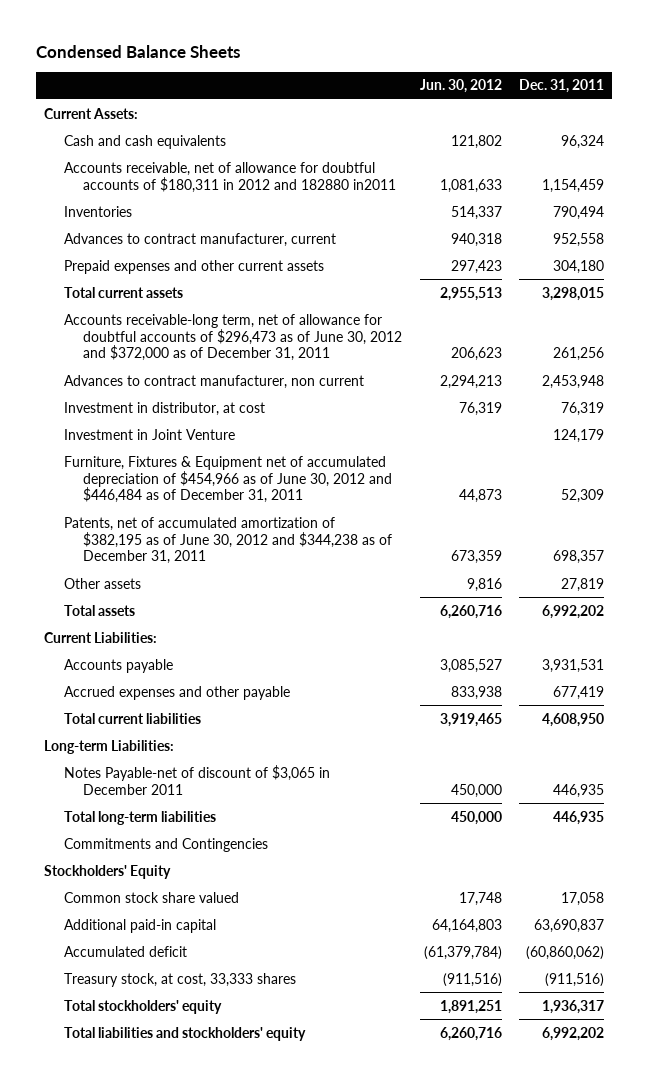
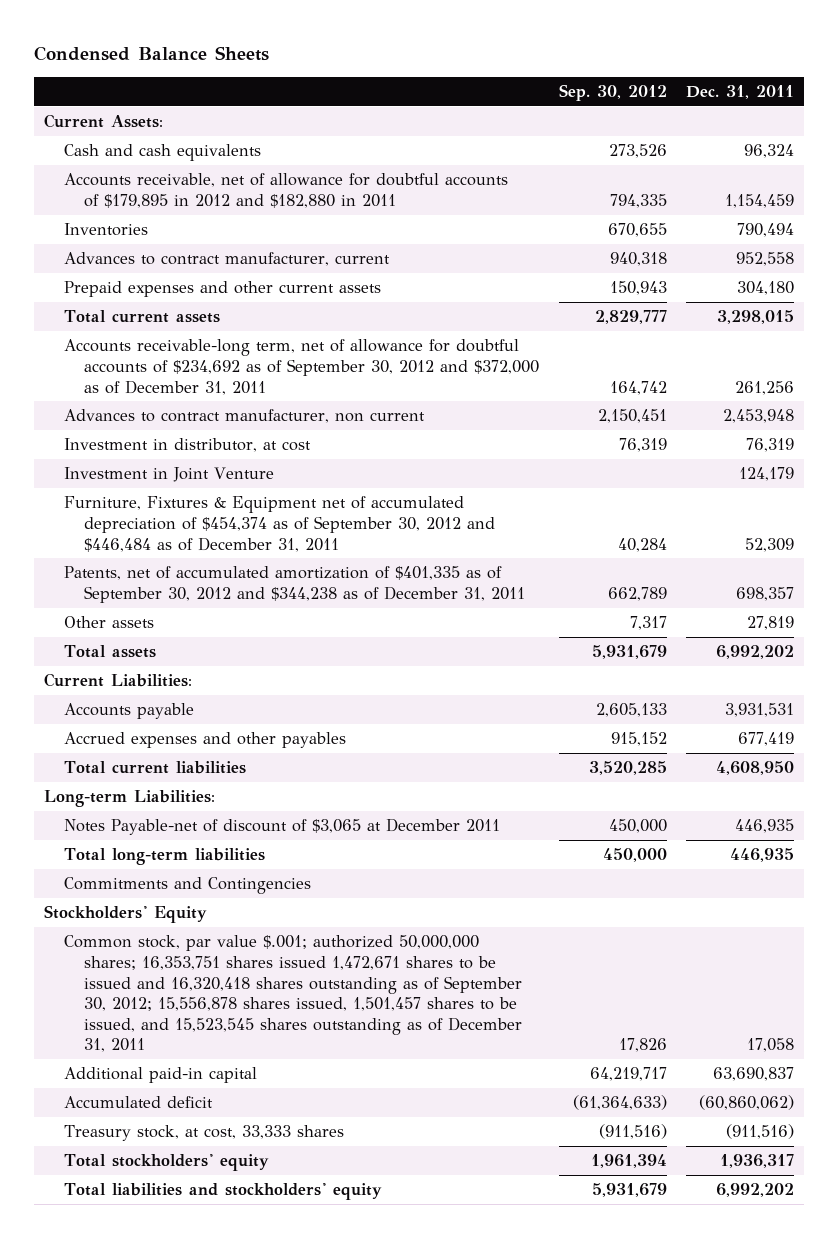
- | Jun. 30, 2012 | Dec. 31, 2011
+ | Sep. 30, 2012 | Dec. 31, 2011
- Accounts receivable, net of allowance for doubtful accounts of $180,311 in 2012 and 182880 in2011 | 1,081,633 | 1,154,459
+ Accounts receivable, net of allowance for doubtful accounts of $179,895 in 2012 and $182,880 in 2011 | 794,335 | 1,154,459
- Accounts receivable-long term, net of allowance for doubtful accounts of $296,473 as of June 30, 2012 and $372,000 as of December 31, 2011 | 206,623 | 261,256
+ Accounts receivable-long term, net of allowance for doubtful accounts of $234,692 as of September 30, 2012 and $372,000 as of December 31, 2011 | 164,742 | 261,256
- Furniture, Fixtures & Equipment net of accumulated depreciation of $454,966 as of June 30, 2012 and $446,484 as of December 31, 2011 | 44,873 | 52,309
- Patents, net of accumulated amortization of $382,195 as of June 30, 2012 and $344,238 as of December 31, 2011 | 673,359 | 698,357
+ Furniture, Fixtures & Equipment net of accumulated depreciation of $454,374 as of September 30, 2012 and $446,484 as of December 31, 2011 | 40,284 | 52,309
+ Patents, net of accumulated amortization of $401,335 as of September 30, 2012 and $344,238 as of December 31, 2011 | 662,789 | 698,357
- Accrued expenses and other payable | 833,938 | 677,419
+ Accrued expenses and other payables | 915,152 | 677,419
- Notes Payable-net of discount of $3,065 in December 2011 | 450,000 | 446,935
+ Notes Payable-net of discount of $3,065 at December 2011 | 450,000 | 446,935
- Common stock share valued | 17,748 | 17,058
+ Common stock, par value $.001; authorized 50,000,000 shares; 16,353,751 shares issued 1,472,671 shares to be issued and 16,320,418 shares outstanding as of September 30, 2012; 15,556,878 shares issued, 1,501,457 shares to be issued, and 15,523,545 shares outstanding as of December 31, 2011 | 17,826 | 17,058

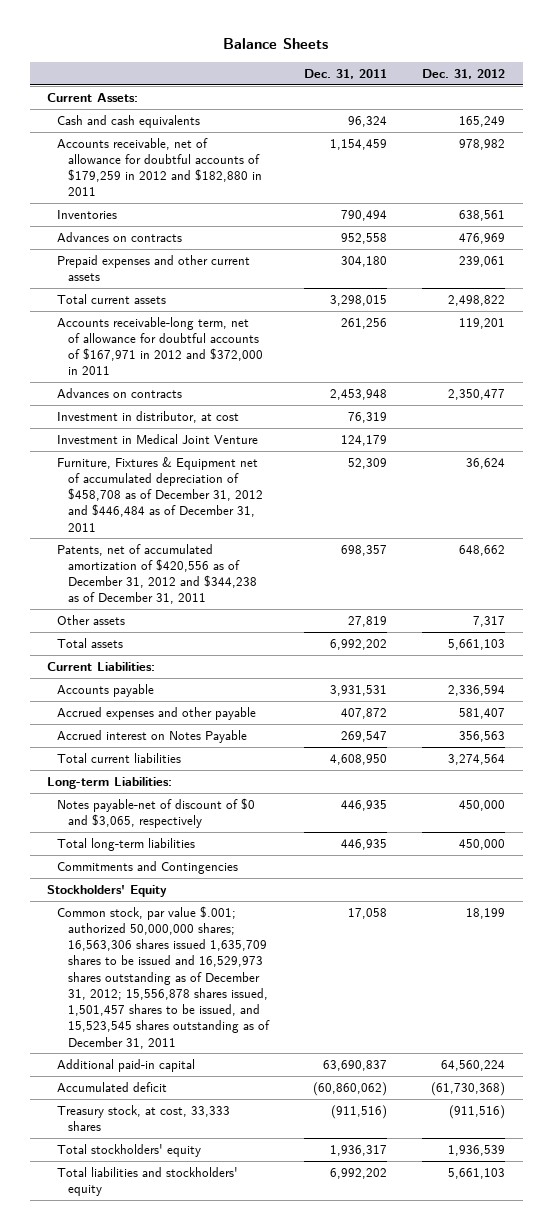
- Condensed Balance Sheets
+ Balance Sheets
- | Sep. 30, 2012 | Dec. 31, 2011
+ | Dec. 31, 2011 | Dec. 31, 2012
- Accounts receivable, net of allowance for doubtful accounts of $179,895 in 2012 and $182,880 in 2011 | 794,335 | 1,154,459
+ Accounts receivable, net of allowance for doubtful accounts of $179,259 in 2012 and $182,880 in 2011 | 1,154,459 | 978,982
- Advances to contract manufacturer, current | 940,318 | 952,558
+ Advances on contracts | 952,558 | 476,969
- Accounts receivable-long term, net of allowance for doubtful accounts of $234,692 as of September 30, 2012 and $372,000 as of December 31, 2011 | 164,742 | 261,256
- Advances to contract manufacturer, non current | 2,150,451 | 2,453,948
+ Accounts receivable-long term, net of allowance for doubtful accounts of $167,971 in 2012 and $372,000 in 2011 | 261,256 | 119,201
+ Advances on contracts | 2,453,948 | 2,350,477
- Investment in Joint Venture | | 124,179
- Furniture, Fixtures & Equipment net of accumulated depreciation of $454,374 as of September 30, 2012 and $446,484 as of December 31, 2011 | 40,284 | 52,309
- Patents, net of accumulated amortization of $401,335 as of September 30, 2012 and $344,238 as of December 31, 2011 | 662,789 | 698,357
+ Investment in Medical Joint Venture | 124,179 |
+ Furniture, Fixtures & Equipment net of accumulated depreciation of $458,708 as of December 31, 2012 and $446,484 as of December 31, 2011 | 52,309 | 36,624
+ Patents, net of accumulated amortization of $420,556 as of December 31, 2012 and $344,238 as of December 31, 2011 | 698,357 | 648,662
- Accrued expenses and other payables | 915,152 | 677,419
+ Accrued expenses and other payable | 407,872 | 581,407
+ Accrued interest on Notes Payable | 269,547 | 356,563
- Notes Payable-net of discount of $3,065 at December 2011 | 450,000 | 446,935
+ Notes payable-net of discount of $0 and $3,065, respectively | 446,935 | 450,000
- Common stock, par value $.001; authorized 50,000,000 shares; 16,353,751 shares issued 1,472,671 shares to be issued and 16,320,418 shares outstanding as of September 30, 2012; 15,556,878 shares issued, 1,501,457 shares to be issued, and 15,523,545 shares outstanding as of December 31, 2011 | 17,826 | 17,058
+ Common stock, par value $.001; authorized 50,000,000 shares; 16,563,306 shares issued 1,635,709 shares to be issued and 16,529,973 shares outstanding as of December 31, 2012; 15,556,878 shares issued, 1,501,457 shares to be issued, and 15,523,545 shares outstanding as of December 31, 2011 | 17,058 | 18,199

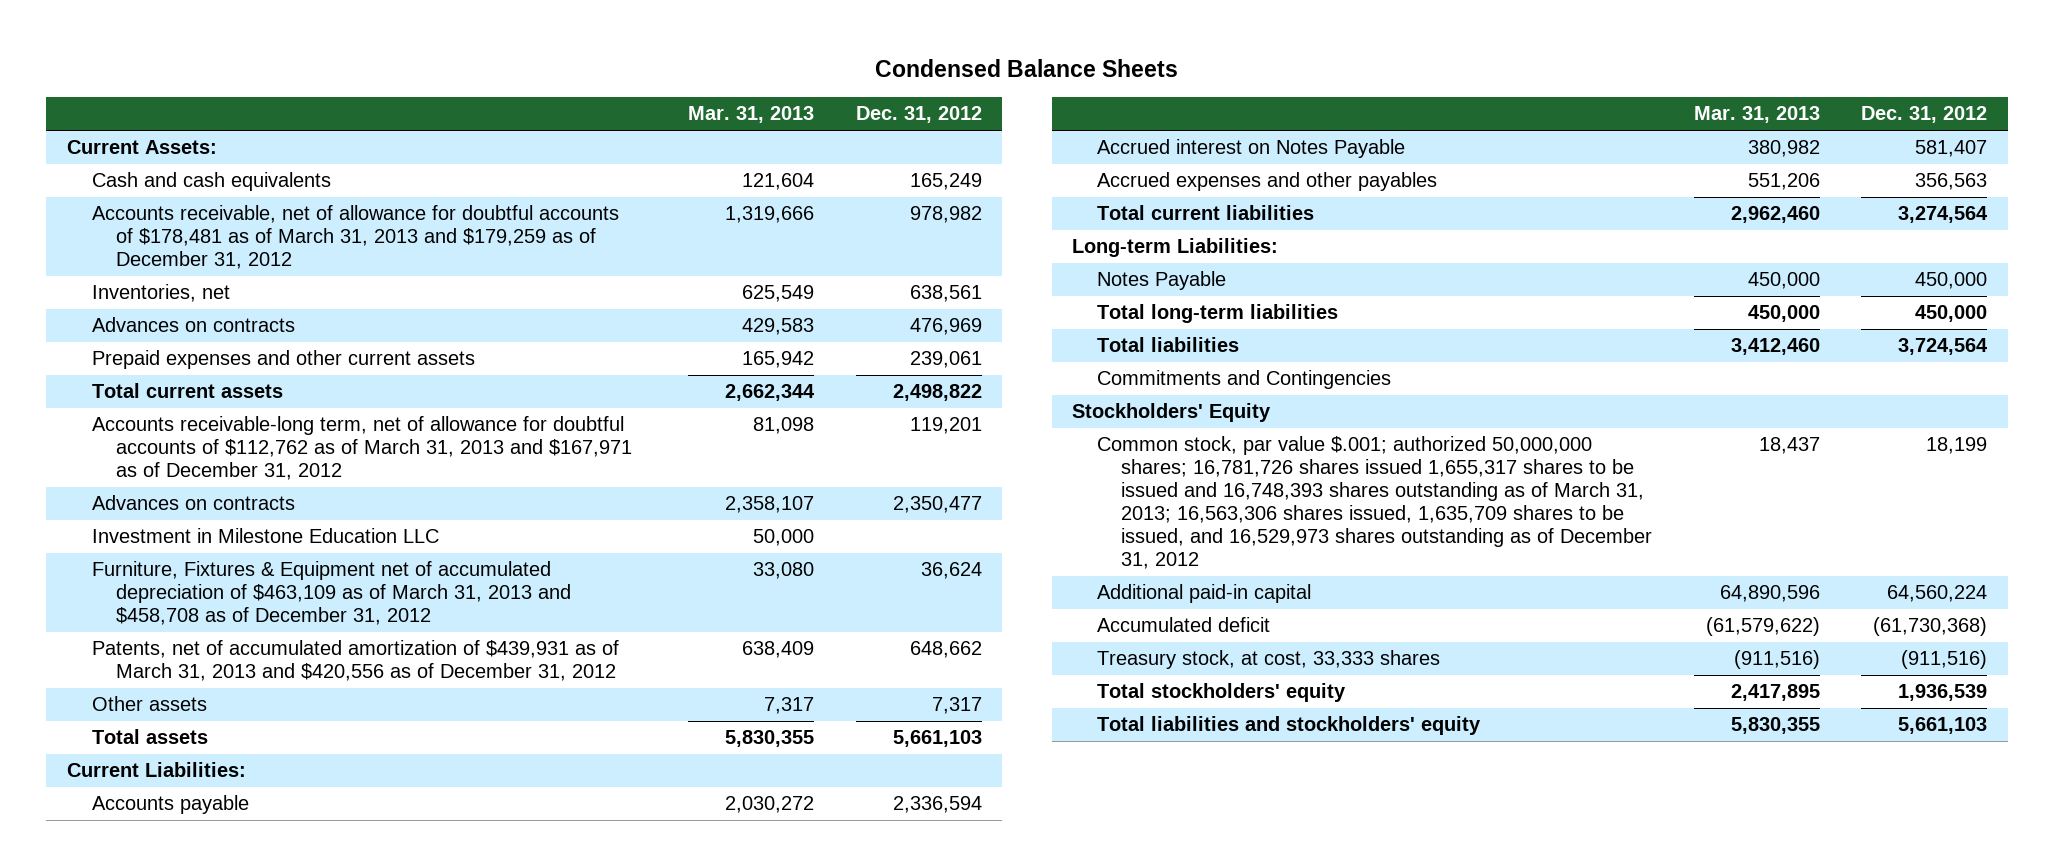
- Balance Sheets
+ Condensed Balance Sheets
- | Dec. 31, 2011 | Dec. 31, 2012
+ | Mar. 31, 2013 | Dec. 31, 2012
- Accounts receivable, net of allowance for doubtful accounts of $179,259 in 2012 and $182,880 in 2011 | 1,154,459 | 978,982
- Inventories | 790,494 | 638,561
+ Accounts receivable, net of allowance for doubtful accounts of $178,481 as of March 31, 2013 and $179,259 as of December 31, 2012 | 1,319,666 | 978,982
+ Inventories, net | 625,549 | 638,561
- Accounts receivable-long term, net of allowance for doubtful accounts of $167,971 in 2012 and $372,000 in 2011 | 261,256 | 119,201
+ Accounts receivable-long term, net of allowance for doubtful accounts of $112,762 as of March 31, 2013 and $167,971 as of December 31, 2012 | 81,098 | 119,201
- Investment in distributor, at cost | 76,319 |
- Investment in Medical Joint Venture | 124,179 |
- Furniture, Fixtures & Equipment net of accumulated depreciation of $458,708 as of December 31, 2012 and $446,484 as of December 31, 2011 | 52,309 | 36,624
- Patents, net of accumulated amortization of $420,556 as of December 31, 2012 and $344,238 as of December 31, 2011 | 698,357 | 648,662
+ Investment in Milestone Education LLC | 50,000 |
+ Furniture, Fixtures & Equipment net of accumulated depreciation of $463,109 as of March 31, 2013 and $458,708 as of December 31, 2012 | 33,080 | 36,624
+ Patents, net of accumulated amortization of $439,931 as of March 31, 2013 and $420,556 as of December 31, 2012 | 638,409 | 648,662
- Accrued expenses and other payable | 407,872 | 581,407
- Accrued interest on Notes Payable | 269,547 | 356,563
+ Accrued interest on Notes Payable | 380,982 | 581,407
+ Accrued expenses and other payables | 551,206 | 356,563
- Notes payable-net of discount of $0 and $3,065, respectively | 446,935 | 450,000
+ Notes Payable | 450,000 | 450,000
+ Total liabilities | 3,412,460 | 3,724,564
- Common stock, par value $.001; authorized 50,000,000 shares; 16,563,306 shares issued 1,635,709 shares to be issued and 16,529,973 shares outstanding as of December 31, 2012; 15,556,878 shares issued, 1,501,457 shares to be issued, and 15,523,545 shares outstanding as of December 31, 2011 | 17,058 | 18,199
+ Common stock, par value $.001; authorized 50,000,000 shares; 16,781,726 shares issued 1,655,317 shares to be issued and 16,748,393 shares outstanding as of March 31, 2013; 16,563,306 shares issued, 1,635,709 shares to be issued, and 16,529,973 shares outstanding as of December 31, 2012 | 18,437 | 18,199

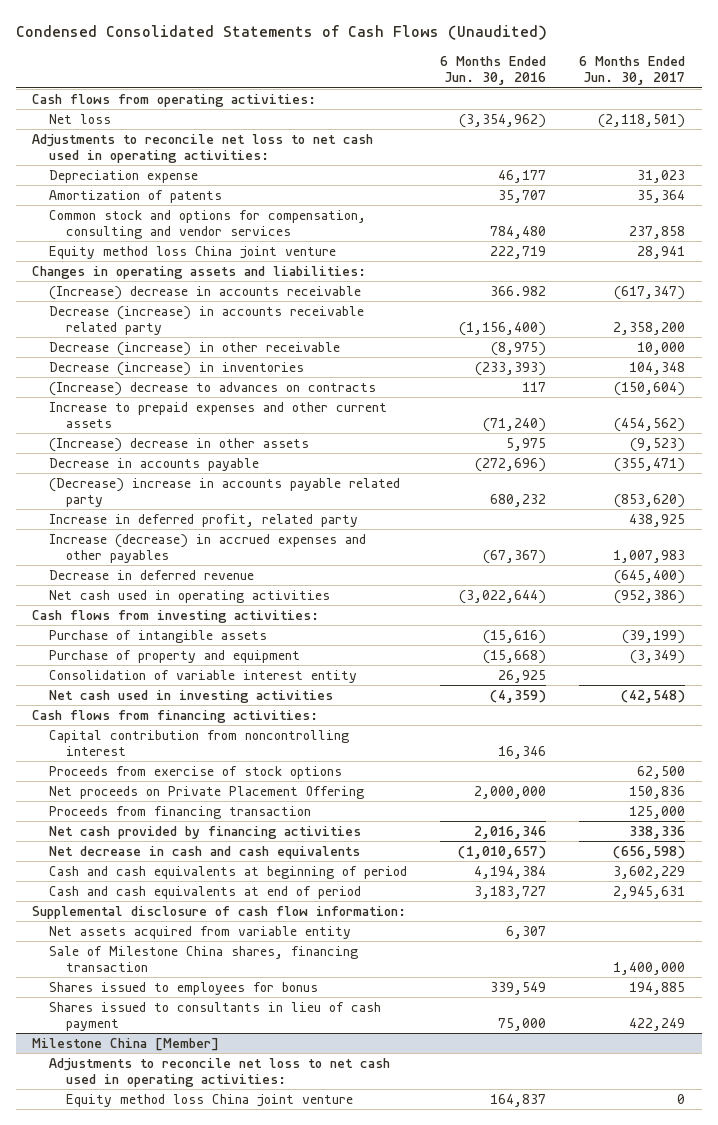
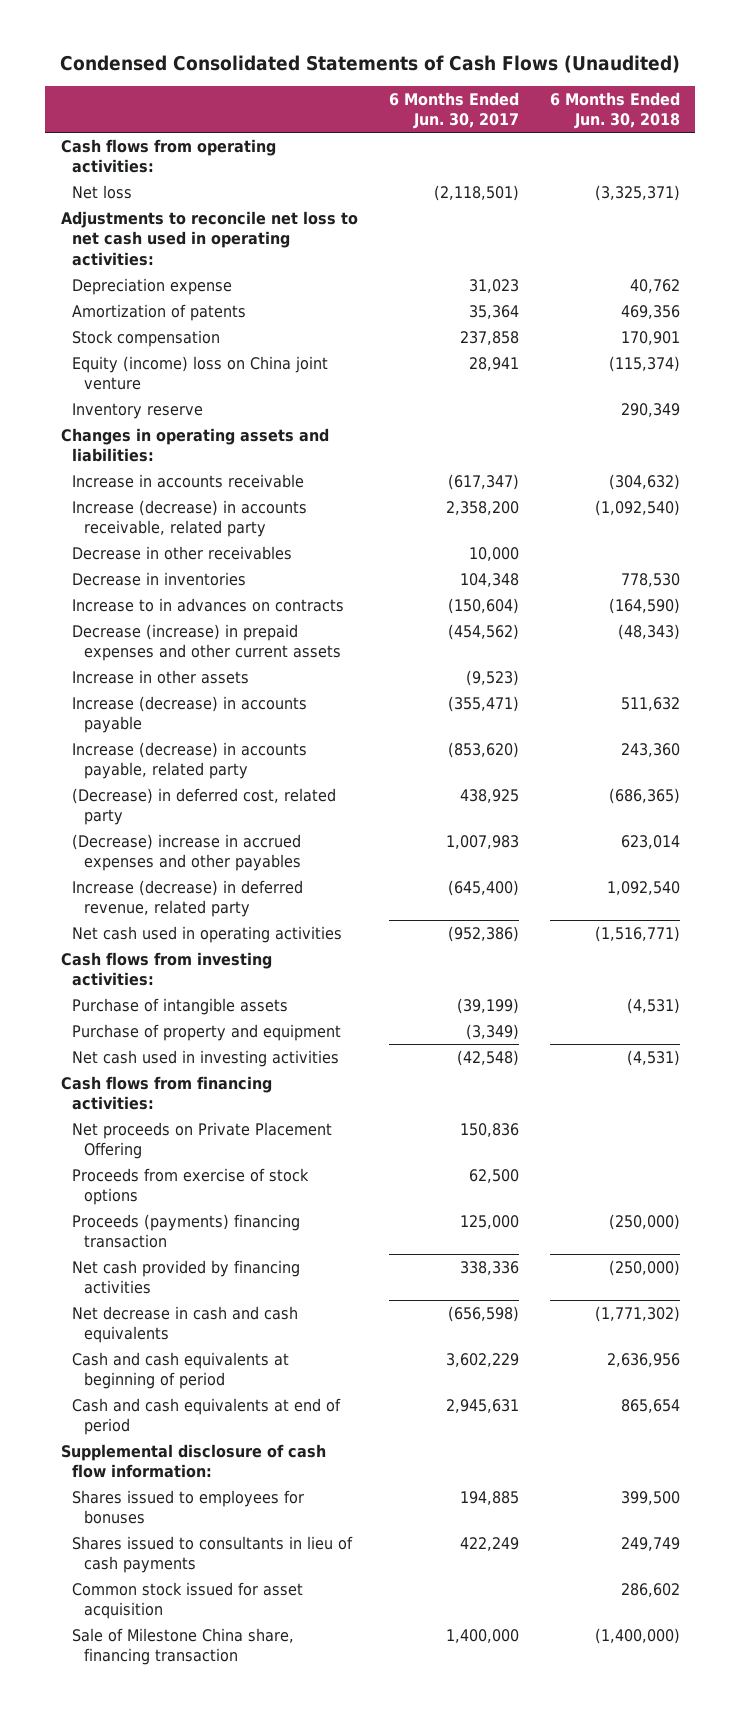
- | 6 Months Ended Jun. 30, 2016 | 6 Months Ended Jun. 30, 2017
+ | 6 Months Ended Jun. 30, 2017 | 6 Months Ended Jun. 30, 2018
- Common stock and options for compensation, consulting and vendor services | 784,480 | 237,858
- Equity method loss China joint venture | 222,719 | 28,941
+ Stock compensation | 237,858 | 170,901
+ Equity (income) loss on China joint venture | 28,941 | (115,374)
+ Inventory reserve | | 290,349
- (Increase) decrease in accounts receivable | 366.982 | (617,347)
- Decrease (increase) in accounts receivable related party | (1,156,400) | 2,358,200
- Decrease (increase) in other receivable | (8,975) | 10,000
- Decrease (increase) in inventories | (233,393) | 104,348
- (Increase) decrease to advances on contracts | 117 | (150,604)
- Increase to prepaid expenses and other current assets | (71,240) | (454,562)
- (Increase) decrease in other assets | 5,975 | (9,523)
- Decrease in accounts payable | (272,696) | (355,471)
- (Decrease) increase in accounts payable related party | 680,232 | (853,620)
- Increase in deferred profit, related party | | 438,925
- Increase (decrease) in accrued expenses and other payables | (67,367) | 1,007,983
- Decrease in deferred revenue | | (645,400)
+ Increase in accounts receivable | (617,347) | (304,632)
+ Increase (decrease) in accounts receivable, related party | 2,358,200 | (1,092,540)
+ Decrease in other receivables | 10,000 |
+ Decrease in inventories | 104,348 | 778,530
+ Increase to in advances on contracts | (150,604) | (164,590)
+ Decrease (increase) in prepaid expenses and other current assets | (454,562) | (48,343)
+ Increase in other assets | (9,523) |
+ Increase (decrease) in accounts payable | (355,471) | 511,632
+ Increase (decrease) in accounts payable, related party | (853,620) | 243,360
+ (Decrease) in deferred cost, related party | 438,925 | (686,365)
+ (Decrease) increase in accrued expenses and other payables | 1,007,983 | 623,014
+ Increase (decrease) in deferred revenue, related party | (645,400) | 1,092,540
- Consolidation of variable interest entity | 26,925 |
- Capital contribution from noncontrolling interest | 16,346 |
- Proceeds from financing transaction | | 125,000
moved down: Proceeds from exercise of stock options | 62,500 |
+ Proceeds (payments) financing transaction | 125,000 | (250,000)
- Net assets acquired from variable entity | 6,307 |
- Sale of Milestone China shares, financing transaction | | 1,400,000
- Shares issued to employees for bonus | 339,549 | 194,885
- Shares issued to consultants in lieu of cash payment | 75,000 | 422,249
- Milestone China [Member]
- Adjustments to reconcile net loss to net cash used in operating activities:
- Equity method loss China joint venture | 164,837 | 0
+ Shares issued to employees for bonuses | 194,885 | 399,500
+ Shares issued to consultants in lieu of cash payments | 422,249 | 249,749
+ Common stock issued for asset acquisition | | 286,602
+ Sale of Milestone China share, financing transaction | 1,400,000 | (1,400,000)

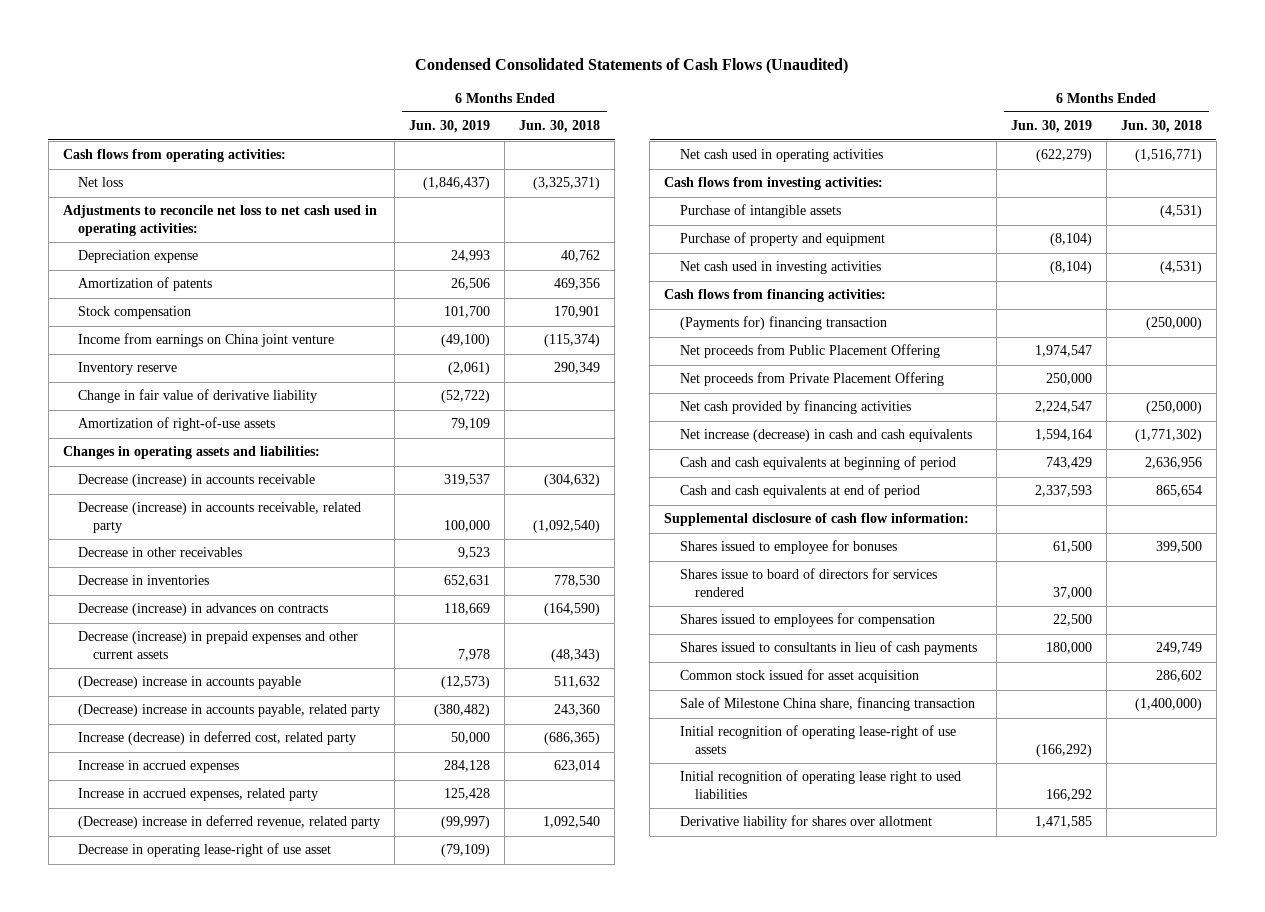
- | 6 Months Ended Jun. 30, 2017 | 6 Months Ended Jun. 30, 2018
+ | 6 Months Ended Jun. 30, 2019 | 6 Months Ended Jun. 30, 2018
- Equity (income) loss on China joint venture | 28,941 | (115,374)
+ Income from earnings on China joint venture | (49,100) | (115,374)
+ Change in fair value of derivative liability | (52,722) |
+ Amortization of right-of-use assets | 79,109 |
- Increase in accounts receivable | (617,347) | (304,632)
- Increase (decrease) in accounts receivable, related party | 2,358,200 | (1,092,540)
+ Decrease (increase) in accounts receivable | 319,537 | (304,632)
+ Decrease (increase) in accounts receivable, related party | 100,000 | (1,092,540)
- Increase to in advances on contracts | (150,604) | (164,590)
+ Decrease (increase) in advances on contracts | 118,669 | (164,590)
- Increase in other assets | (9,523) |
- Increase (decrease) in accounts payable | (355,471) | 511,632
- Increase (decrease) in accounts payable, related party | (853,620) | 243,360
- (Decrease) in deferred cost, related party | 438,925 | (686,365)
- (Decrease) increase in accrued expenses and other payables | 1,007,983 | 623,014
- Increase (decrease) in deferred revenue, related party | (645,400) | 1,092,540
+ (Decrease) increase in accounts payable | (12,573) | 511,632
+ (Decrease) increase in accounts payable, related party | (380,482) | 243,360
+ Increase (decrease) in deferred cost, related party | 50,000 | (686,365)
+ Increase in accrued expenses | 284,128 | 623,014
+ Increase in accrued expenses, related party | 125,428 |
+ (Decrease) increase in deferred revenue, related party | (99,997) | 1,092,540
+ Decrease in operating lease-right of use asset | (79,109) |
- Net proceeds on Private Placement Offering | 150,836 |
- Proceeds from exercise of stock options | 62,500 |
- Proceeds (payments) financing transaction | 125,000 | (250,000)
+ (Payments for) financing transaction | | (250,000)
+ Net proceeds from Public Placement Offering | 1,974,547 |
+ Net proceeds from Private Placement Offering | 250,000 |
- Net decrease in cash and cash equivalents | (656,598) | (1,771,302)
+ Net increase (decrease) in cash and cash equivalents | 1,594,164 | (1,771,302)
- Shares issued to employees for bonuses | 194,885 | 399,500
+ Shares issued to employee for bonuses | 61,500 | 399,500
+ Shares issue to board of directors for services rendered | 37,000 |
+ Shares issued to employees for compensation | 22,500 |
+ Initial recognition of operating lease-right of use assets | (166,292) |
+ Initial recognition of operating lease right to used liabilities | 166,292 |
+ Derivative liability for shares over allotment | 1,471,585 |

